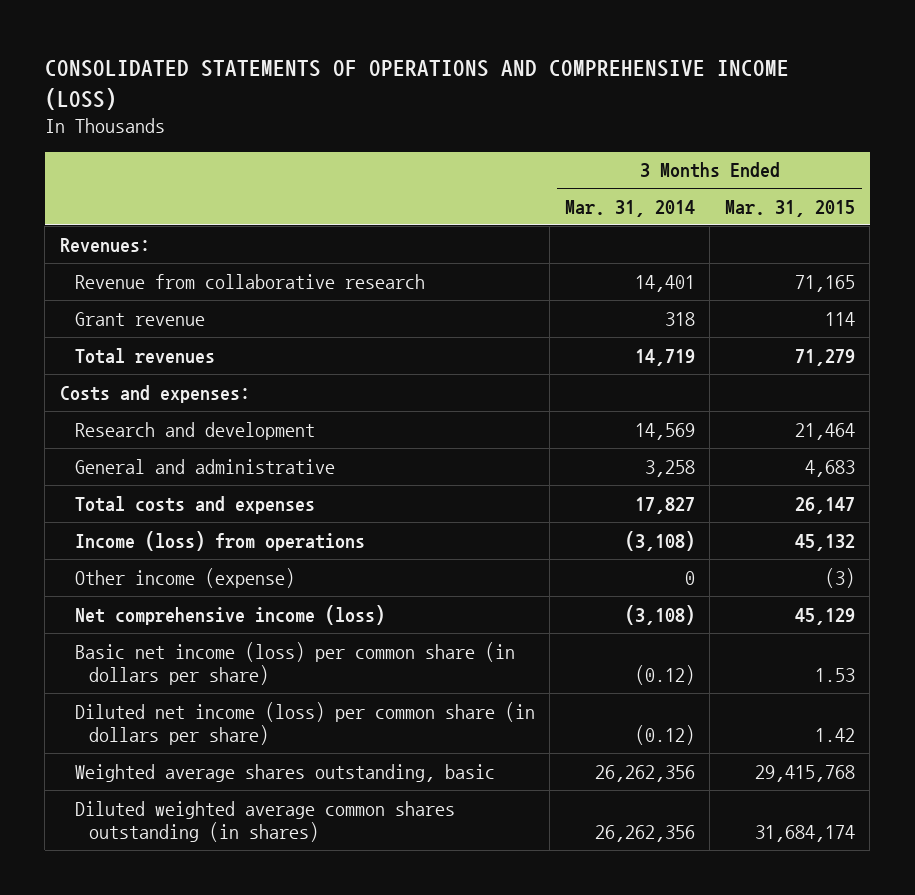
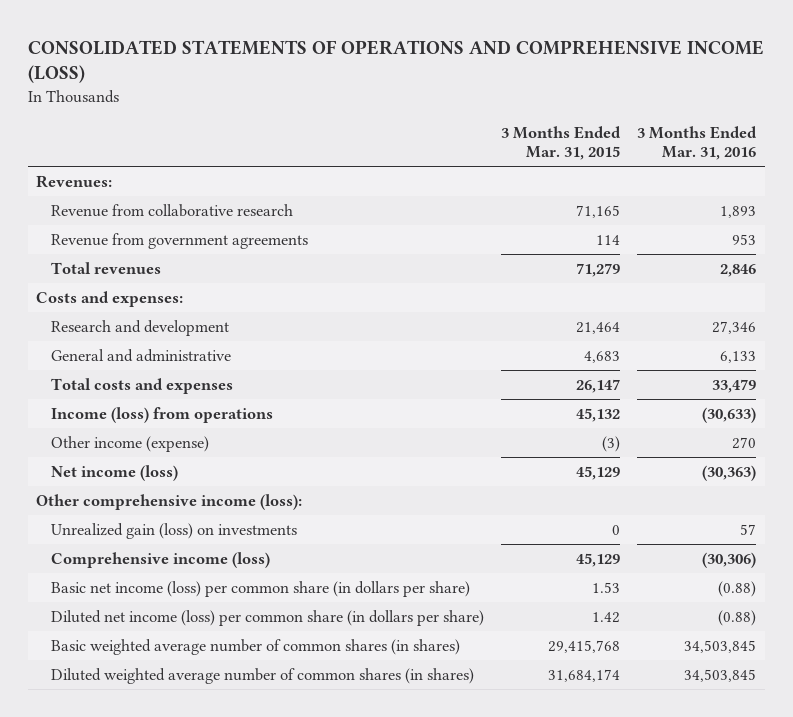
- | 3 Months Ended Mar. 31, 2014 | 3 Months Ended Mar. 31, 2015
+ | 3 Months Ended Mar. 31, 2015 | 3 Months Ended Mar. 31, 2016
- Grant revenue | 318 | 114
+ Revenue from government agreements | 114 | 953
- Net comprehensive income (loss) | (3,108) | 45,129
+ Net income (loss) | 45,129 | (30,363)
+ Other comprehensive income (loss):
+ Unrealized gain (loss) on investments | 0 | 57
+ Comprehensive income (loss) | 45,129 | (30,306)
- Weighted average shares outstanding, basic | 26,262,356 | 29,415,768
- Diluted weighted average common shares outstanding (in shares) | 26,262,356 | 31,684,174
+ Basic weighted average number of common shares (in shares) | 29,415,768 | 34,503,845
+ Diluted weighted average number of common shares (in shares) | 31,684,174 | 34,503,845

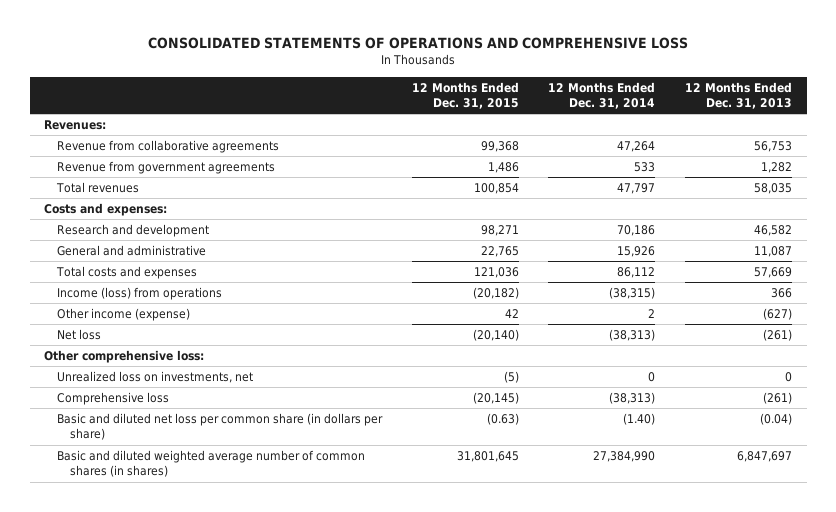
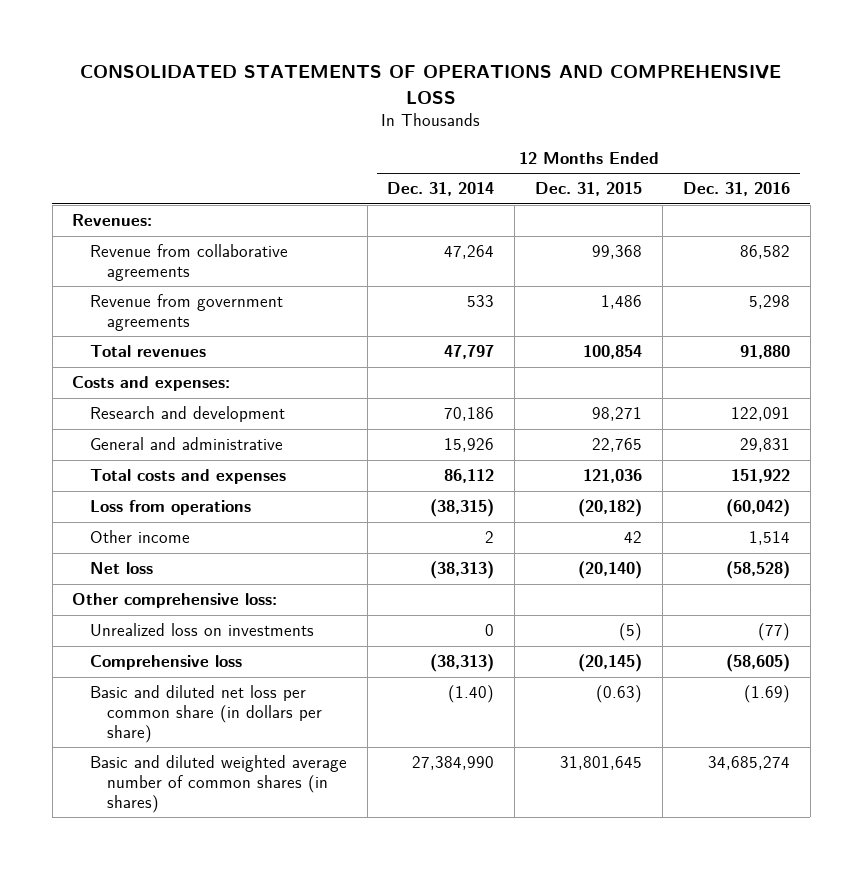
- | 12 Months Ended Dec. 31, 2015 | 12 Months Ended Dec. 31, 2014 | 12 Months Ended Dec. 31, 2013
+ | 12 Months Ended Dec. 31, 2014 | 12 Months Ended Dec. 31, 2015 | 12 Months Ended Dec. 31, 2016
- Income (loss) from operations | (20,182) | (38,315) | 366
- Other income (expense) | 42 | 2 | (627)
+ Loss from operations | (38,315) | (20,182) | (60,042)
+ Other income | 2 | 42 | 1,514
- Unrealized loss on investments, net | (5) | 0 | 0
+ Unrealized loss on investments | 0 | (5) | (77)

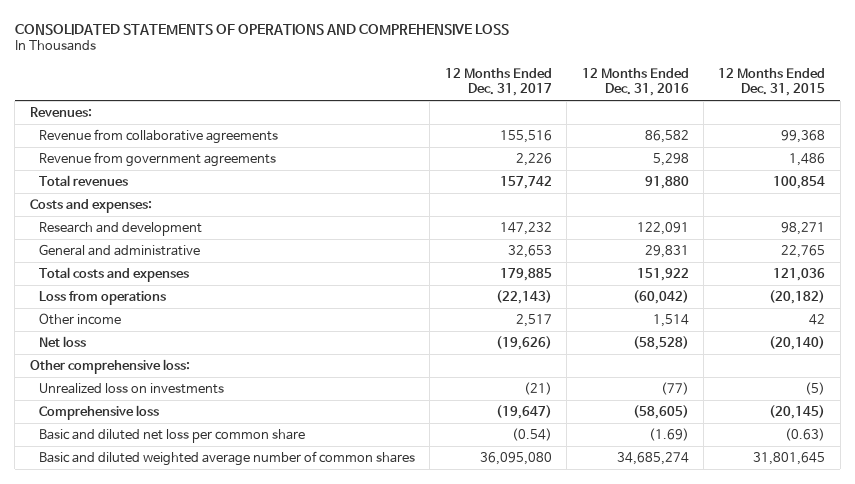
- | 12 Months Ended Dec. 31, 2014 | 12 Months Ended Dec. 31, 2015 | 12 Months Ended Dec. 31, 2016
+ | 12 Months Ended Dec. 31, 2017 | 12 Months Ended Dec. 31, 2016 | 12 Months Ended Dec. 31, 2015
- Basic and diluted net loss per common share (in dollars per share) | (1.40) | (0.63) | (1.69)
- Basic and diluted weighted average number of common shares (in shares) | 27,384,990 | 31,801,645 | 34,685,274
+ Basic and diluted net loss per common share | (0.54) | (1.69) | (0.63)
+ Basic and diluted weighted average number of common shares | 36,095,080 | 34,685,274 | 31,801,645

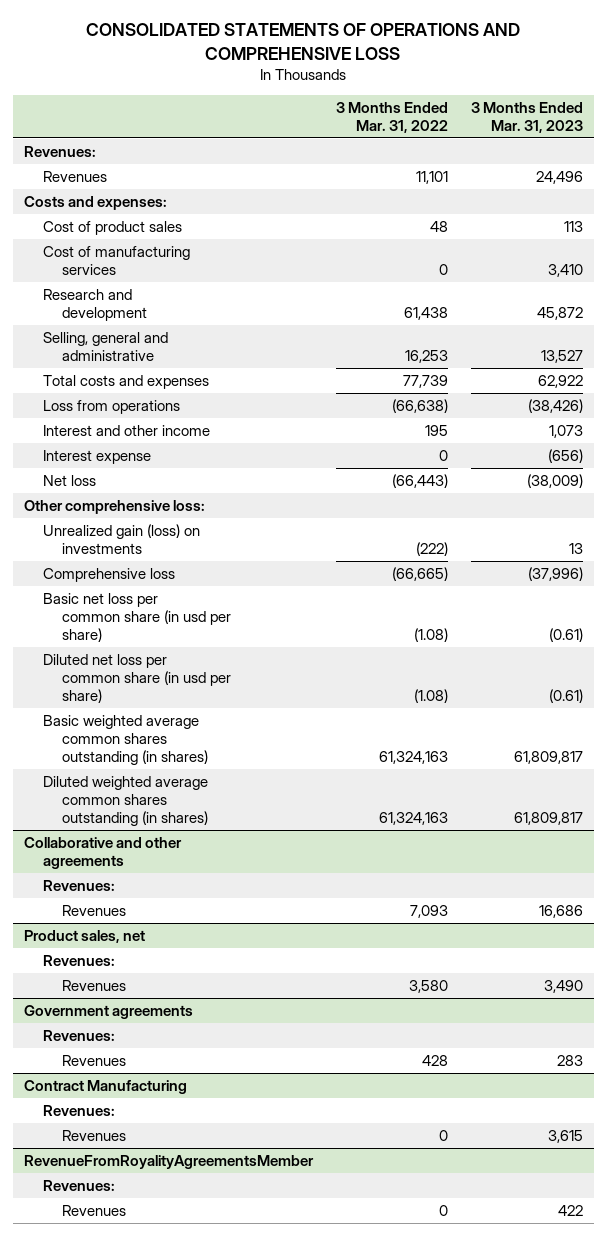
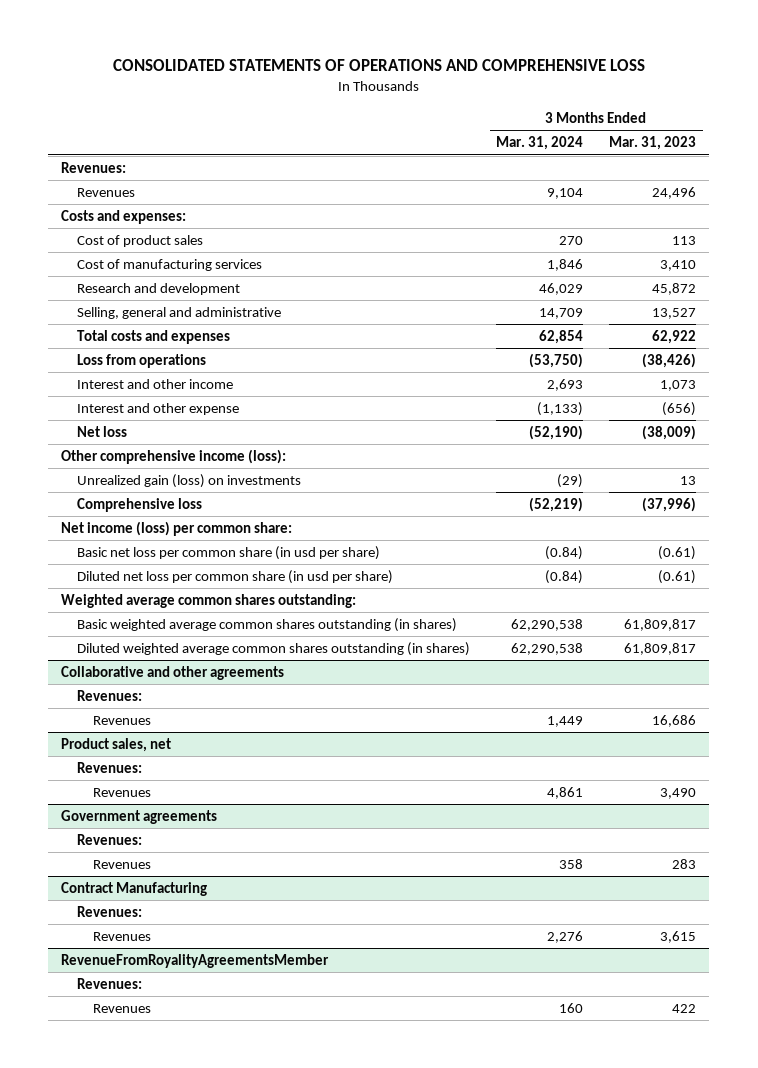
- | 3 Months Ended Mar. 31, 2022 | 3 Months Ended Mar. 31, 2023
+ | 3 Months Ended Mar. 31, 2024 | 3 Months Ended Mar. 31, 2023
- Interest expense | 0 | (656)
+ Interest and other expense | (1,133) | (656)
- Other comprehensive loss:
+ Other comprehensive income (loss):
+ Net income (loss) per common share:
+ Weighted average common shares outstanding:

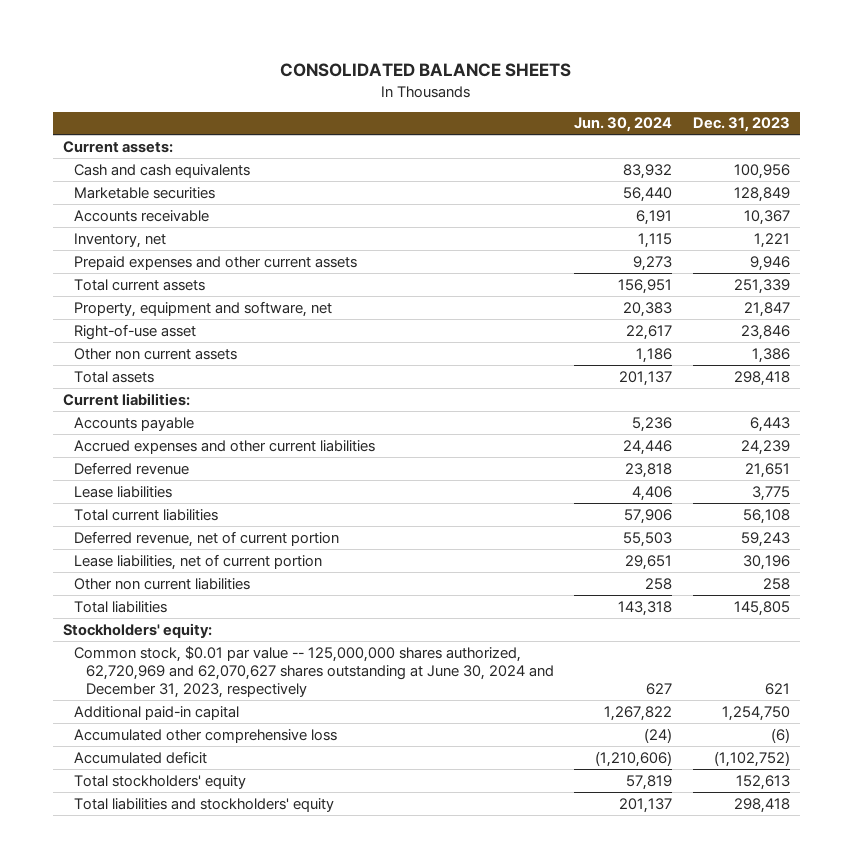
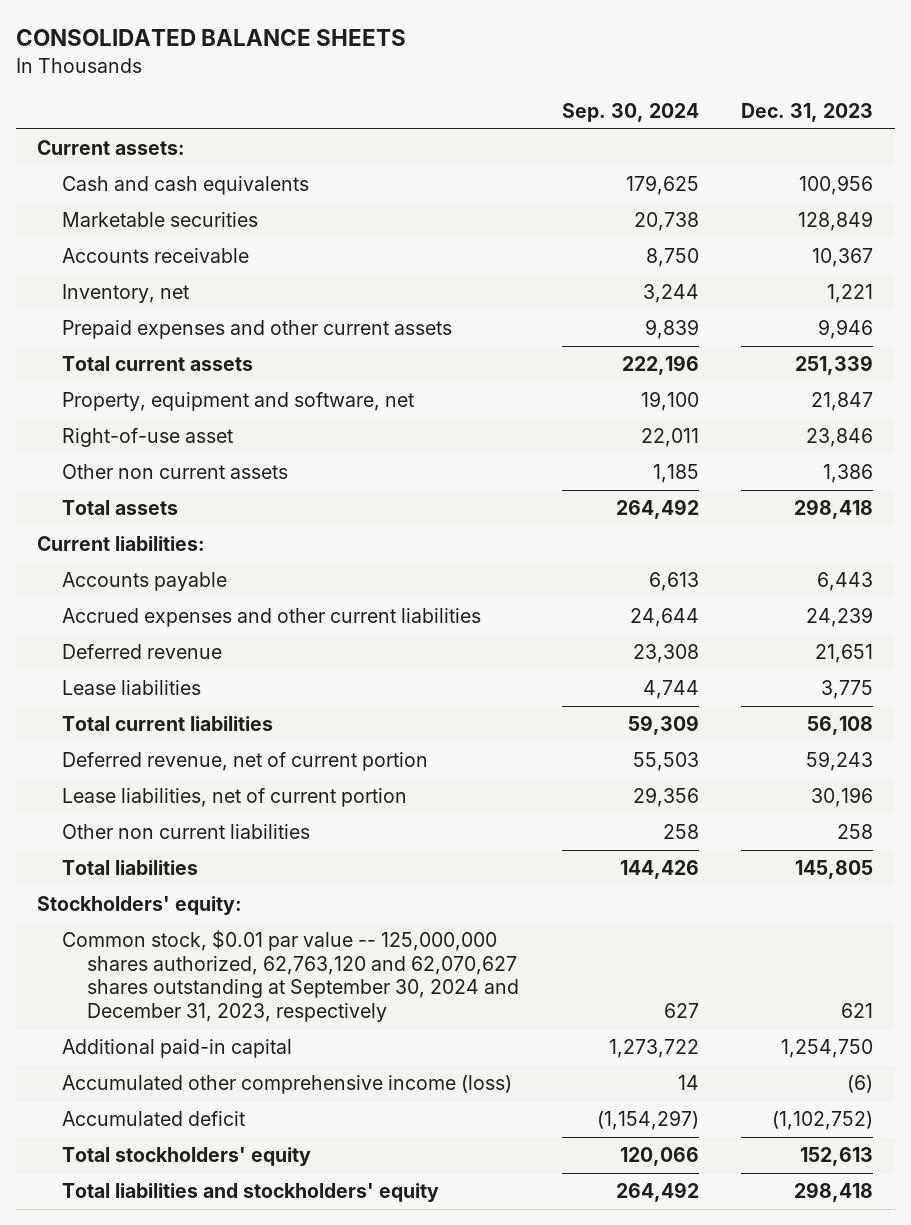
- | Jun. 30, 2024 | Dec. 31, 2023
+ | Sep. 30, 2024 | Dec. 31, 2023
- Common stock, $0.01 par value -- 125,000,000 shares authorized, 62,720,969 and 62,070,627 shares outstanding at June 30, 2024 and December 31, 2023, respectively | 627 | 621
+ Common stock, $0.01 par value -- 125,000,000 shares authorized, 62,763,120 and 62,070,627 shares outstanding at September 30, 2024 and December 31, 2023, respectively | 627 | 621
- Accumulated other comprehensive loss | (24) | (6)
+ Accumulated other comprehensive income (loss) | 14 | (6)

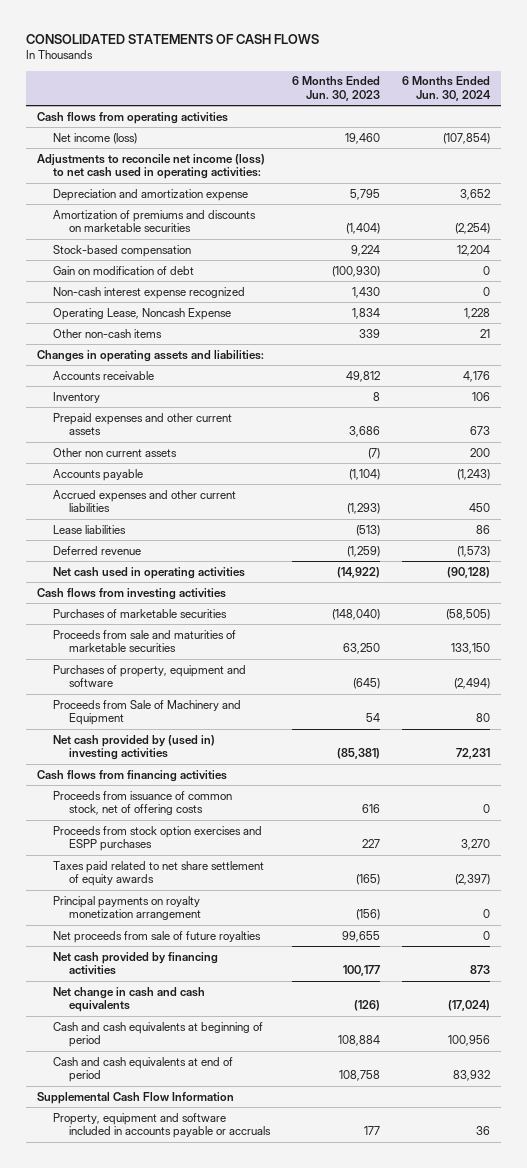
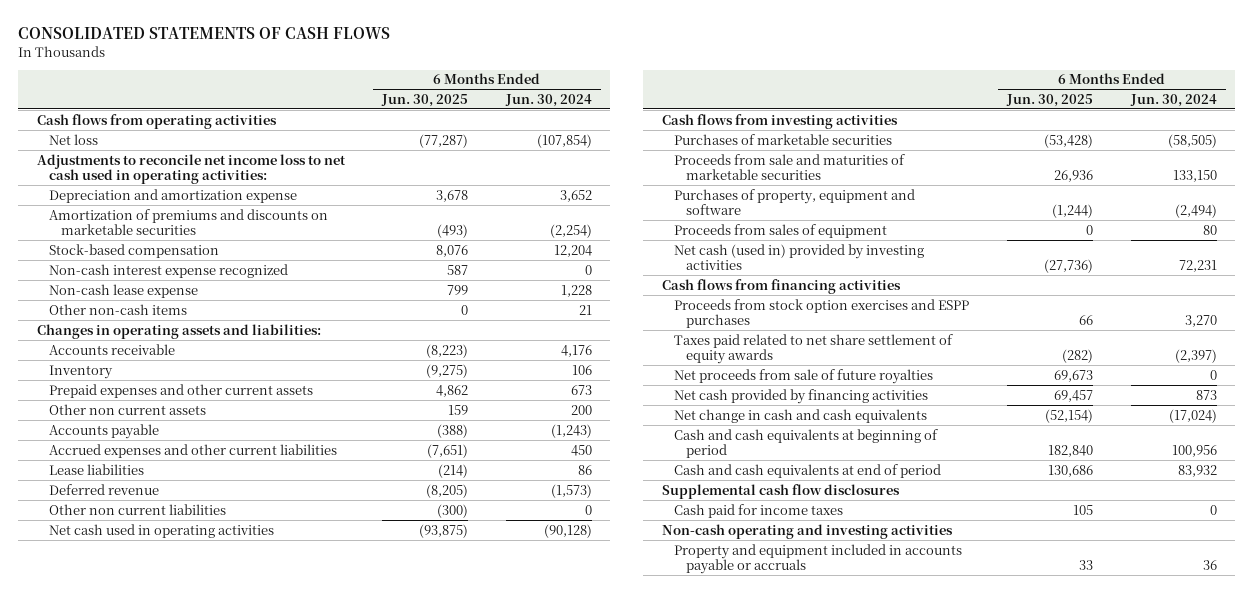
- | 6 Months Ended Jun. 30, 2023 | 6 Months Ended Jun. 30, 2024
+ | 6 Months Ended Jun. 30, 2025 | 6 Months Ended Jun. 30, 2024
- Net income (loss) | 19,460 | (107,854)
- Adjustments to reconcile net income (loss) to net cash used in operating activities:
+ Net loss | (77,287) | (107,854)
+ Adjustments to reconcile net income loss to net cash used in operating activities:
- Gain on modification of debt | (100,930) | 0
- Operating Lease, Noncash Expense | 1,834 | 1,228
+ Non-cash lease expense | 799 | 1,228
+ Other non current liabilities | (300) | 0
- Proceeds from Sale of Machinery and Equipment | 54 | 80
- Net cash provided by (used in) investing activities | (85,381) | 72,231
+ Proceeds from sales of equipment | 0 | 80
+ Net cash (used in) provided by investing activities | (27,736) | 72,231
- Proceeds from issuance of common stock, net of offering costs | 616 | 0
- Principal payments on royalty monetization arrangement | (156) | 0
- Supplemental Cash Flow Information
- Property, equipment and software included in accounts payable or accruals | 177 | 36
+ Supplemental cash flow disclosures
+ Cash paid for income taxes | 105 | 0
+ Non-cash operating and investing activities
+ Property and equipment included in accounts payable or accruals | 33 | 36

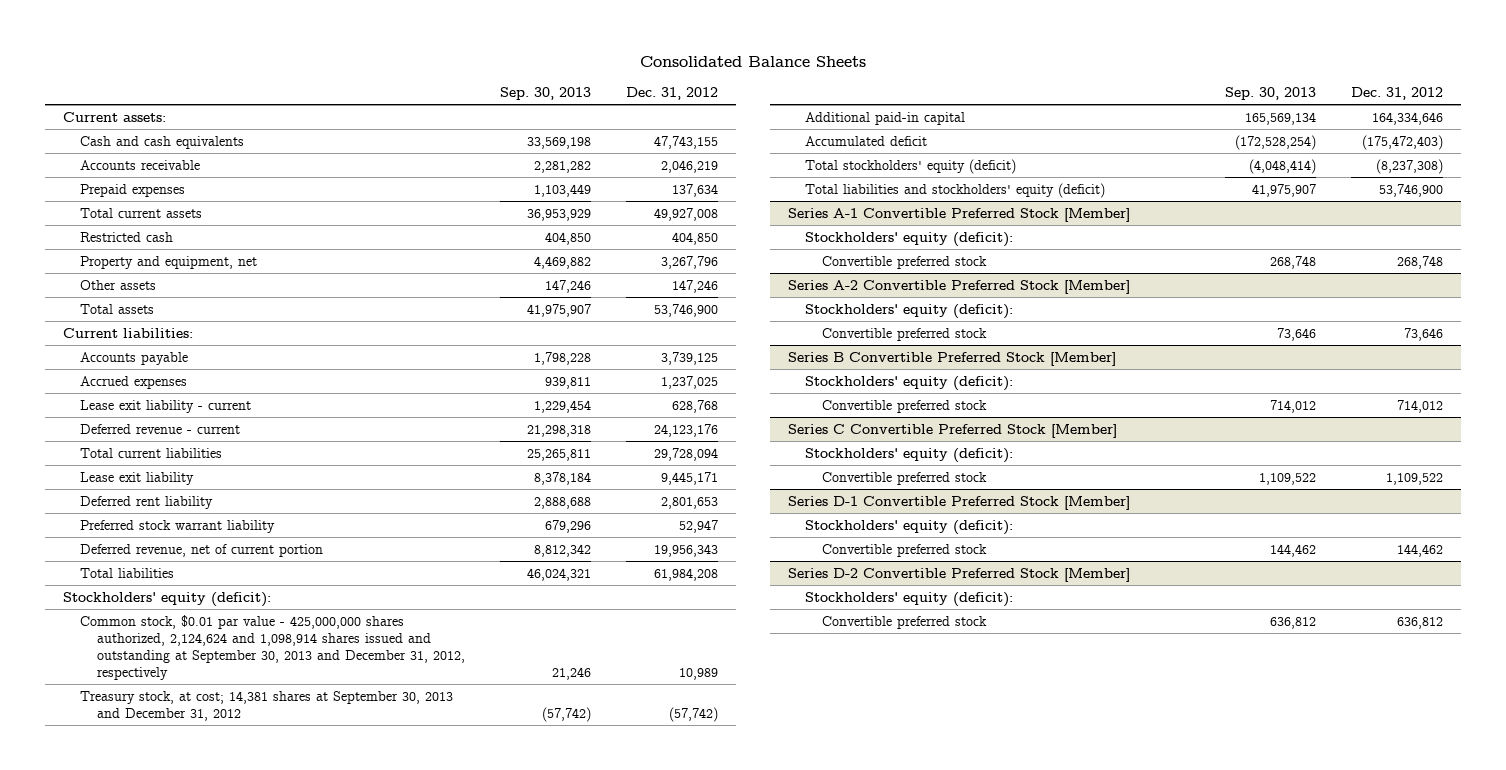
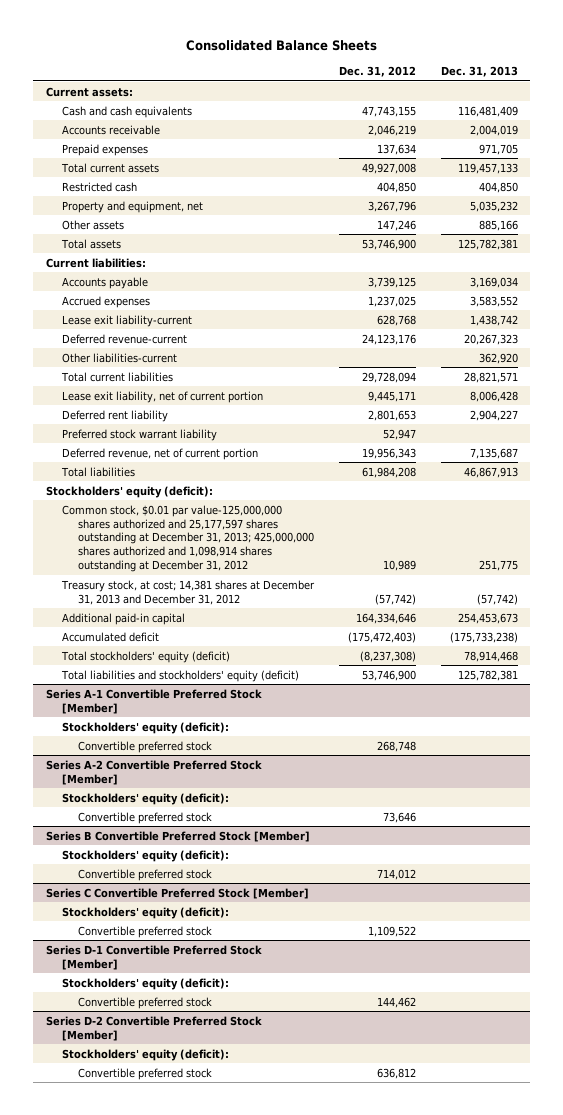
- | Sep. 30, 2013 | Dec. 31, 2012
+ | Dec. 31, 2012 | Dec. 31, 2013
- Lease exit liability - current | 1,229,454 | 628,768
- Deferred revenue - current | 21,298,318 | 24,123,176
+ Lease exit liability-current | 628,768 | 1,438,742
+ Deferred revenue-current | 24,123,176 | 20,267,323
+ Other liabilities-current | | 362,920
- Lease exit liability | 8,378,184 | 9,445,171
+ Lease exit liability, net of current portion | 9,445,171 | 8,006,428
- Common stock, $0.01 par value - 425,000,000 shares authorized, 2,124,624 and 1,098,914 shares issued and outstanding at September 30, 2013 and December 31, 2012, respectively | 21,246 | 10,989
- Treasury stock, at cost; 14,381 shares at September 30, 2013 and December 31, 2012 | (57,742) | (57,742)
+ Common stock, $0.01 par value-125,000,000 shares authorized and 25,177,597 shares outstanding at December 31, 2013; 425,000,000 shares authorized and 1,098,914 shares outstanding at December 31, 2012 | 10,989 | 251,775
+ Treasury stock, at cost; 14,381 shares at December 31, 2013 and December 31, 2012 | (57,742) | (57,742)

